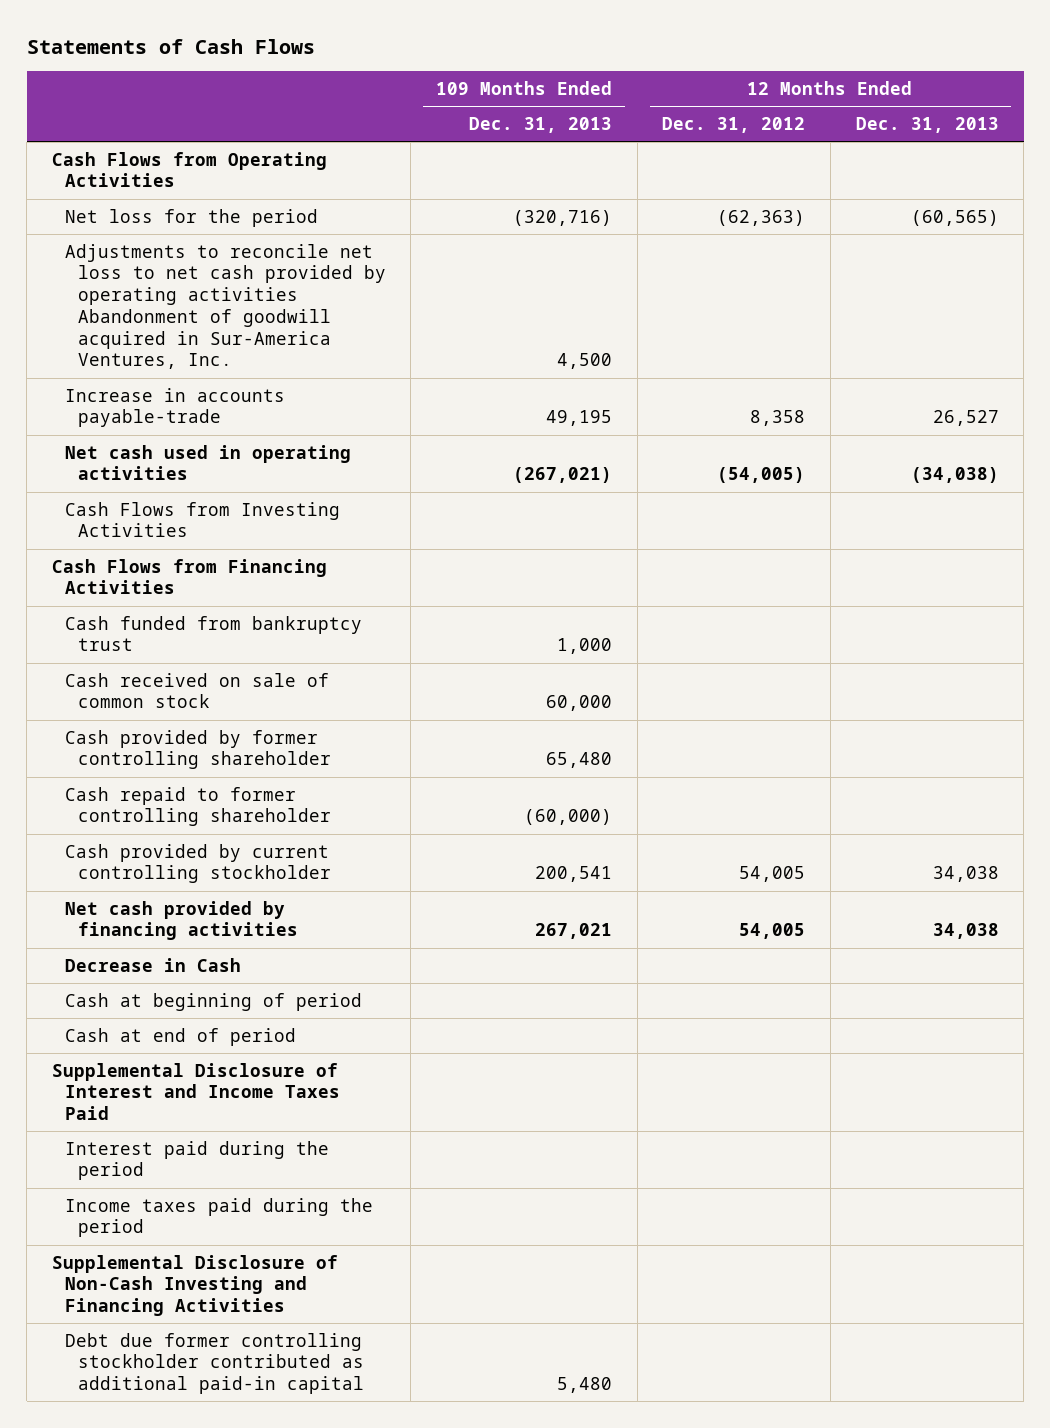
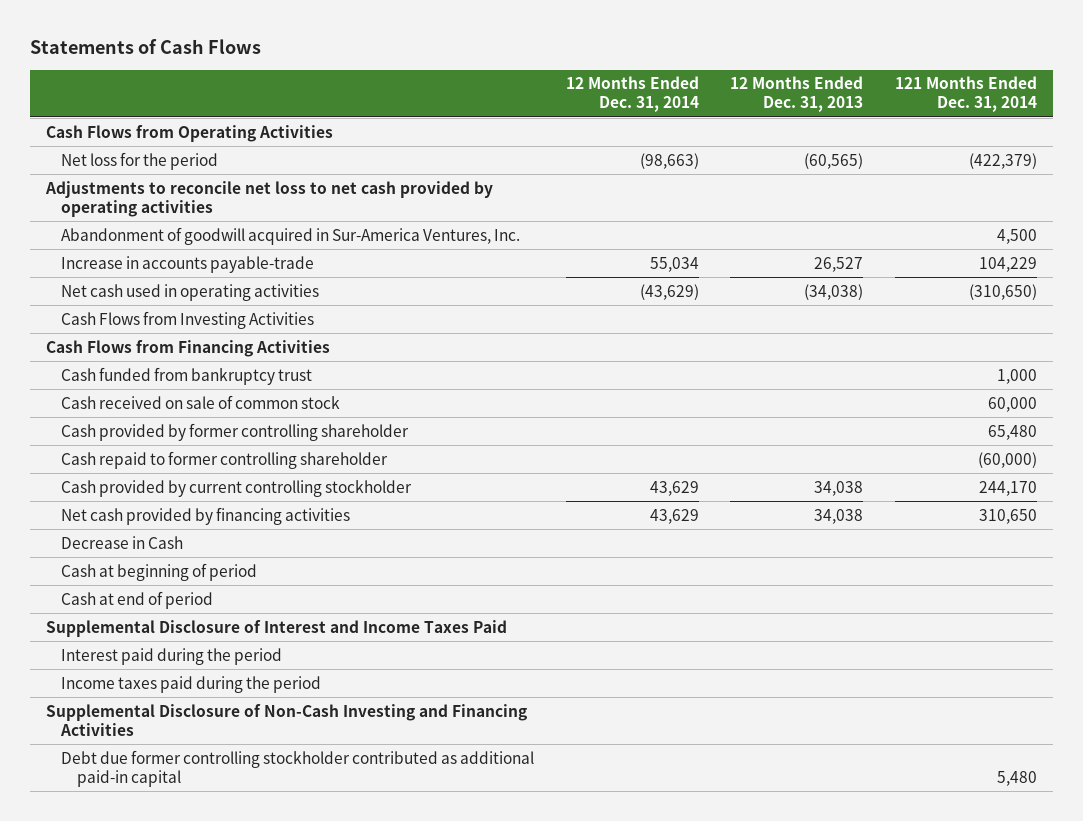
- | 109 Months Ended Dec. 31, 2013 | 12 Months Ended Dec. 31, 2012 | 12 Months Ended Dec. 31, 2013
+ | 12 Months Ended Dec. 31, 2014 | 12 Months Ended Dec. 31, 2013 | 121 Months Ended Dec. 31, 2014
- Adjustments to reconcile net loss to net cash provided by operating activities Abandonment of goodwill acquired in Sur-America Ventures, Inc. | 4,500 | |
+ Adjustments to reconcile net loss to net cash provided by operating activities
+ Abandonment of goodwill acquired in Sur-America Ventures, Inc. | | | 4,500

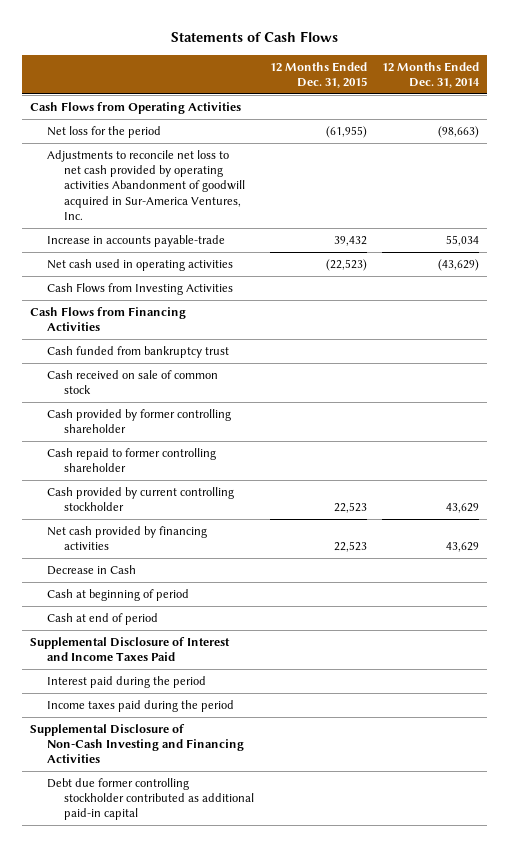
- | 12 Months Ended Dec. 31, 2014 | 12 Months Ended Dec. 31, 2013 | 121 Months Ended Dec. 31, 2014
+ | 12 Months Ended Dec. 31, 2015 | 12 Months Ended Dec. 31, 2014
- Adjustments to reconcile net loss to net cash provided by operating activities
- Abandonment of goodwill acquired in Sur-America Ventures, Inc. | | | 4,500
+ Adjustments to reconcile net loss to net cash provided by operating activities Abandonment of goodwill acquired in Sur-America Ventures, Inc.

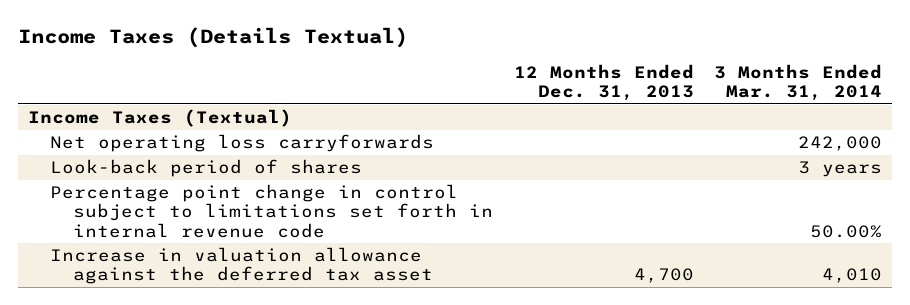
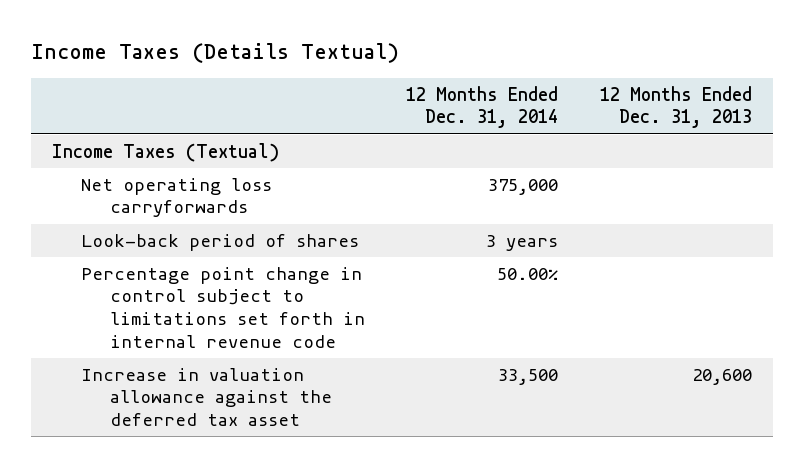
- | 12 Months Ended Dec. 31, 2013 | 3 Months Ended Mar. 31, 2014
+ | 12 Months Ended Dec. 31, 2014 | 12 Months Ended Dec. 31, 2013
- Increase in valuation allowance against the deferred tax asset | 4,700 | 4,010
+ Increase in valuation allowance against the deferred tax asset | 33,500 | 20,600

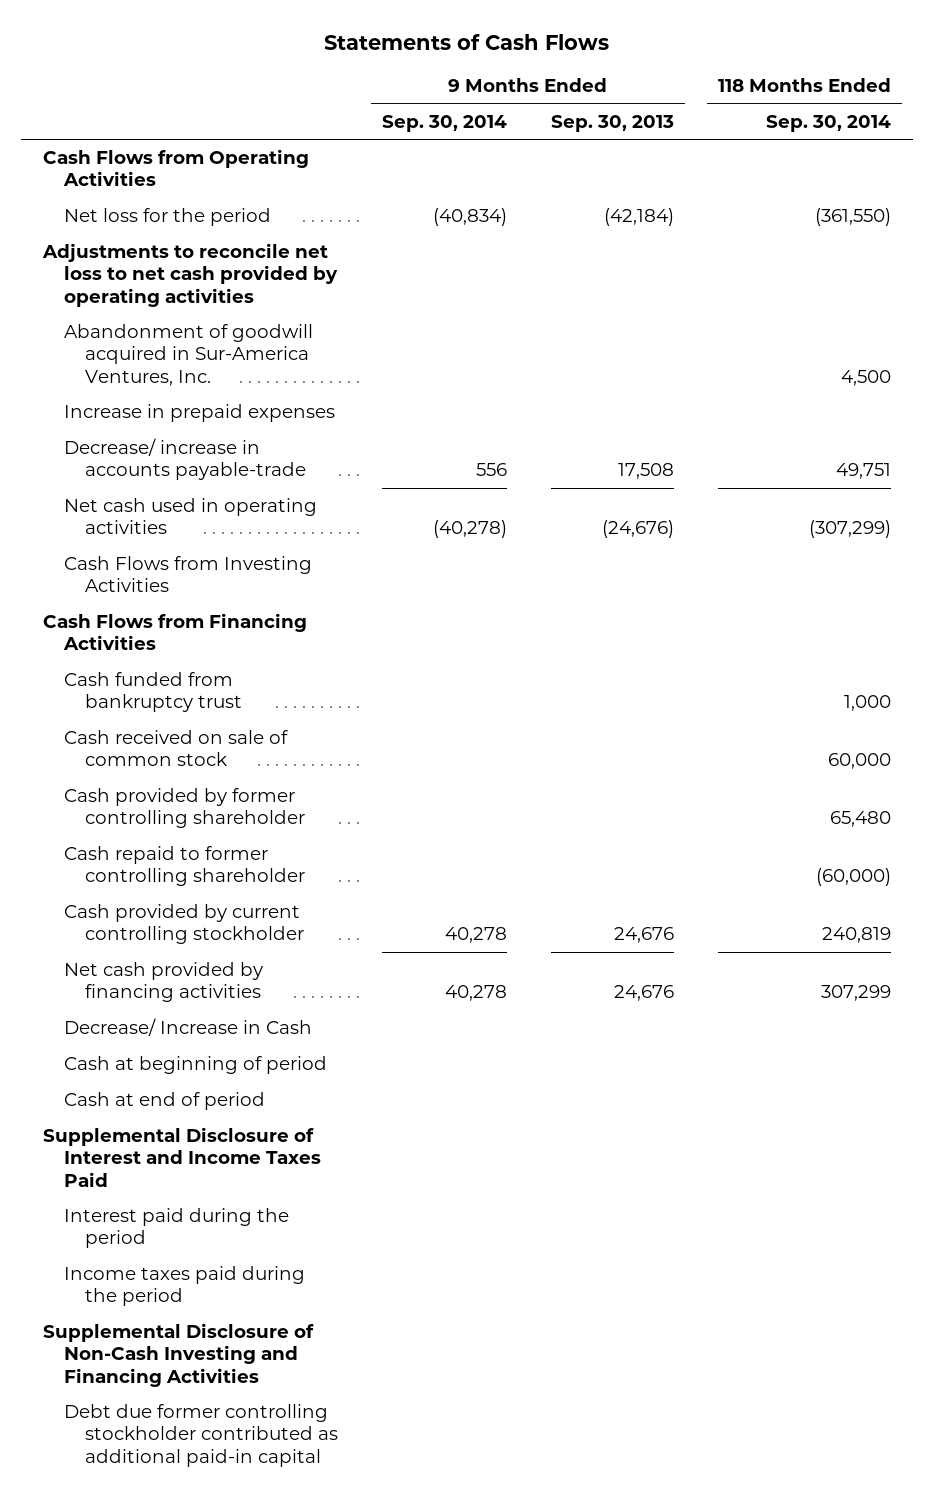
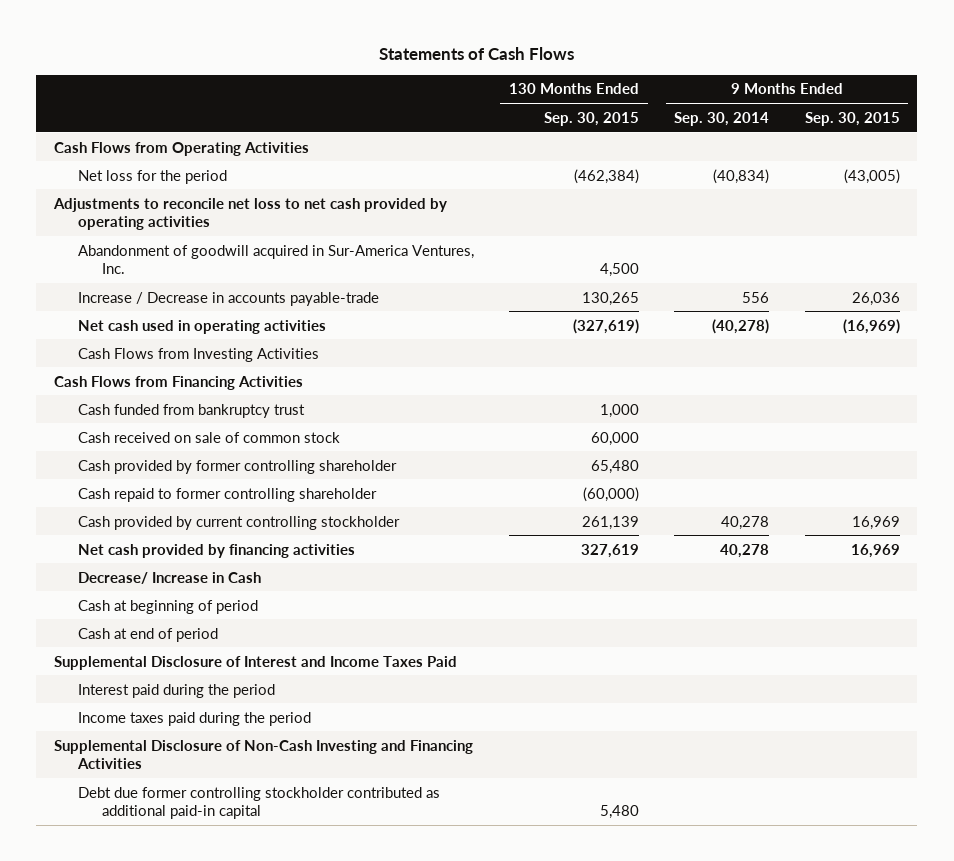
- | 9 Months Ended Sep. 30, 2014 | 9 Months Ended Sep. 30, 2013 | 118 Months Ended Sep. 30, 2014
+ | 130 Months Ended Sep. 30, 2015 | 9 Months Ended Sep. 30, 2014 | 9 Months Ended Sep. 30, 2015
- Increase in prepaid expenses
- Decrease/ increase in accounts payable-trade | 556 | 17,508 | 49,751
+ Increase / Decrease in accounts payable-trade | 130,265 | 556 | 26,036

